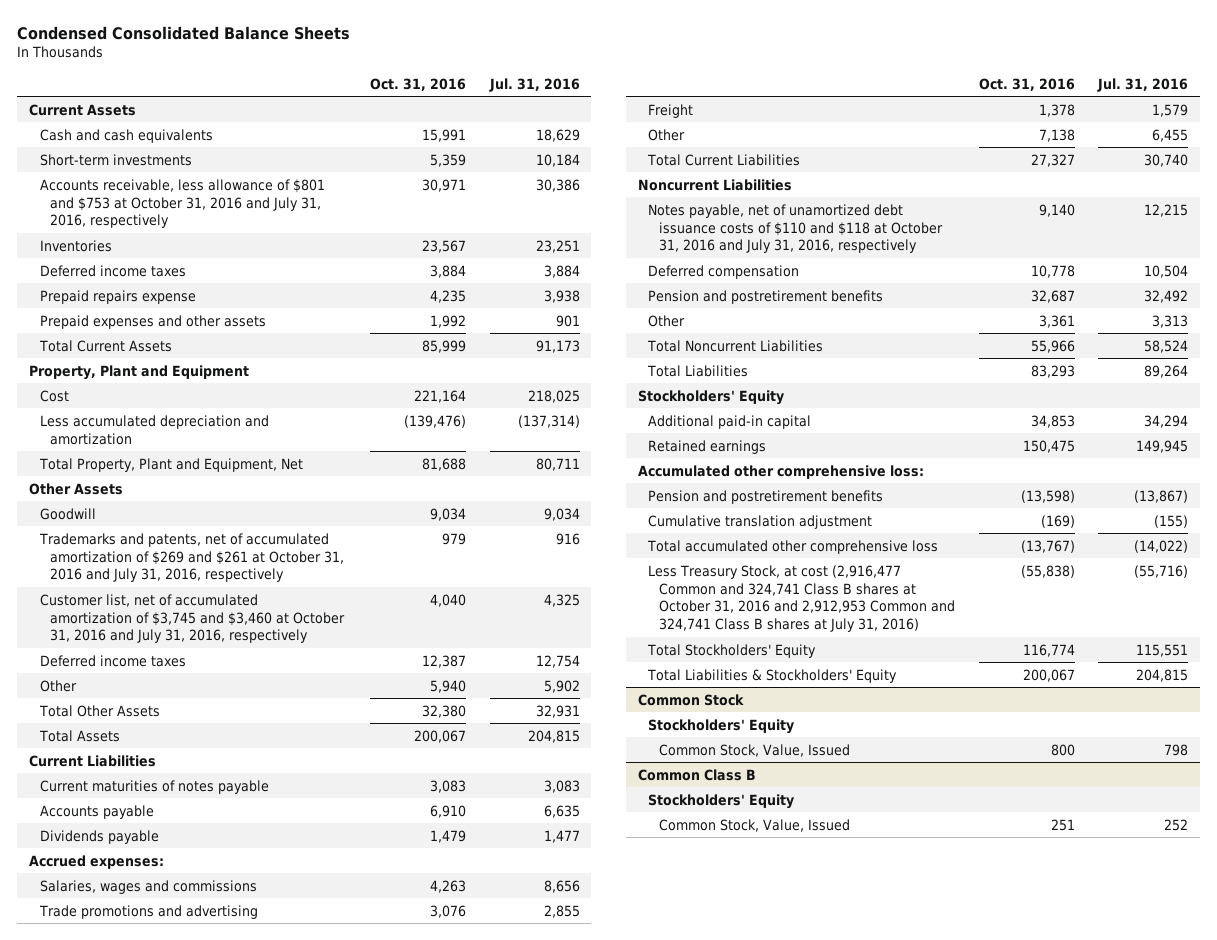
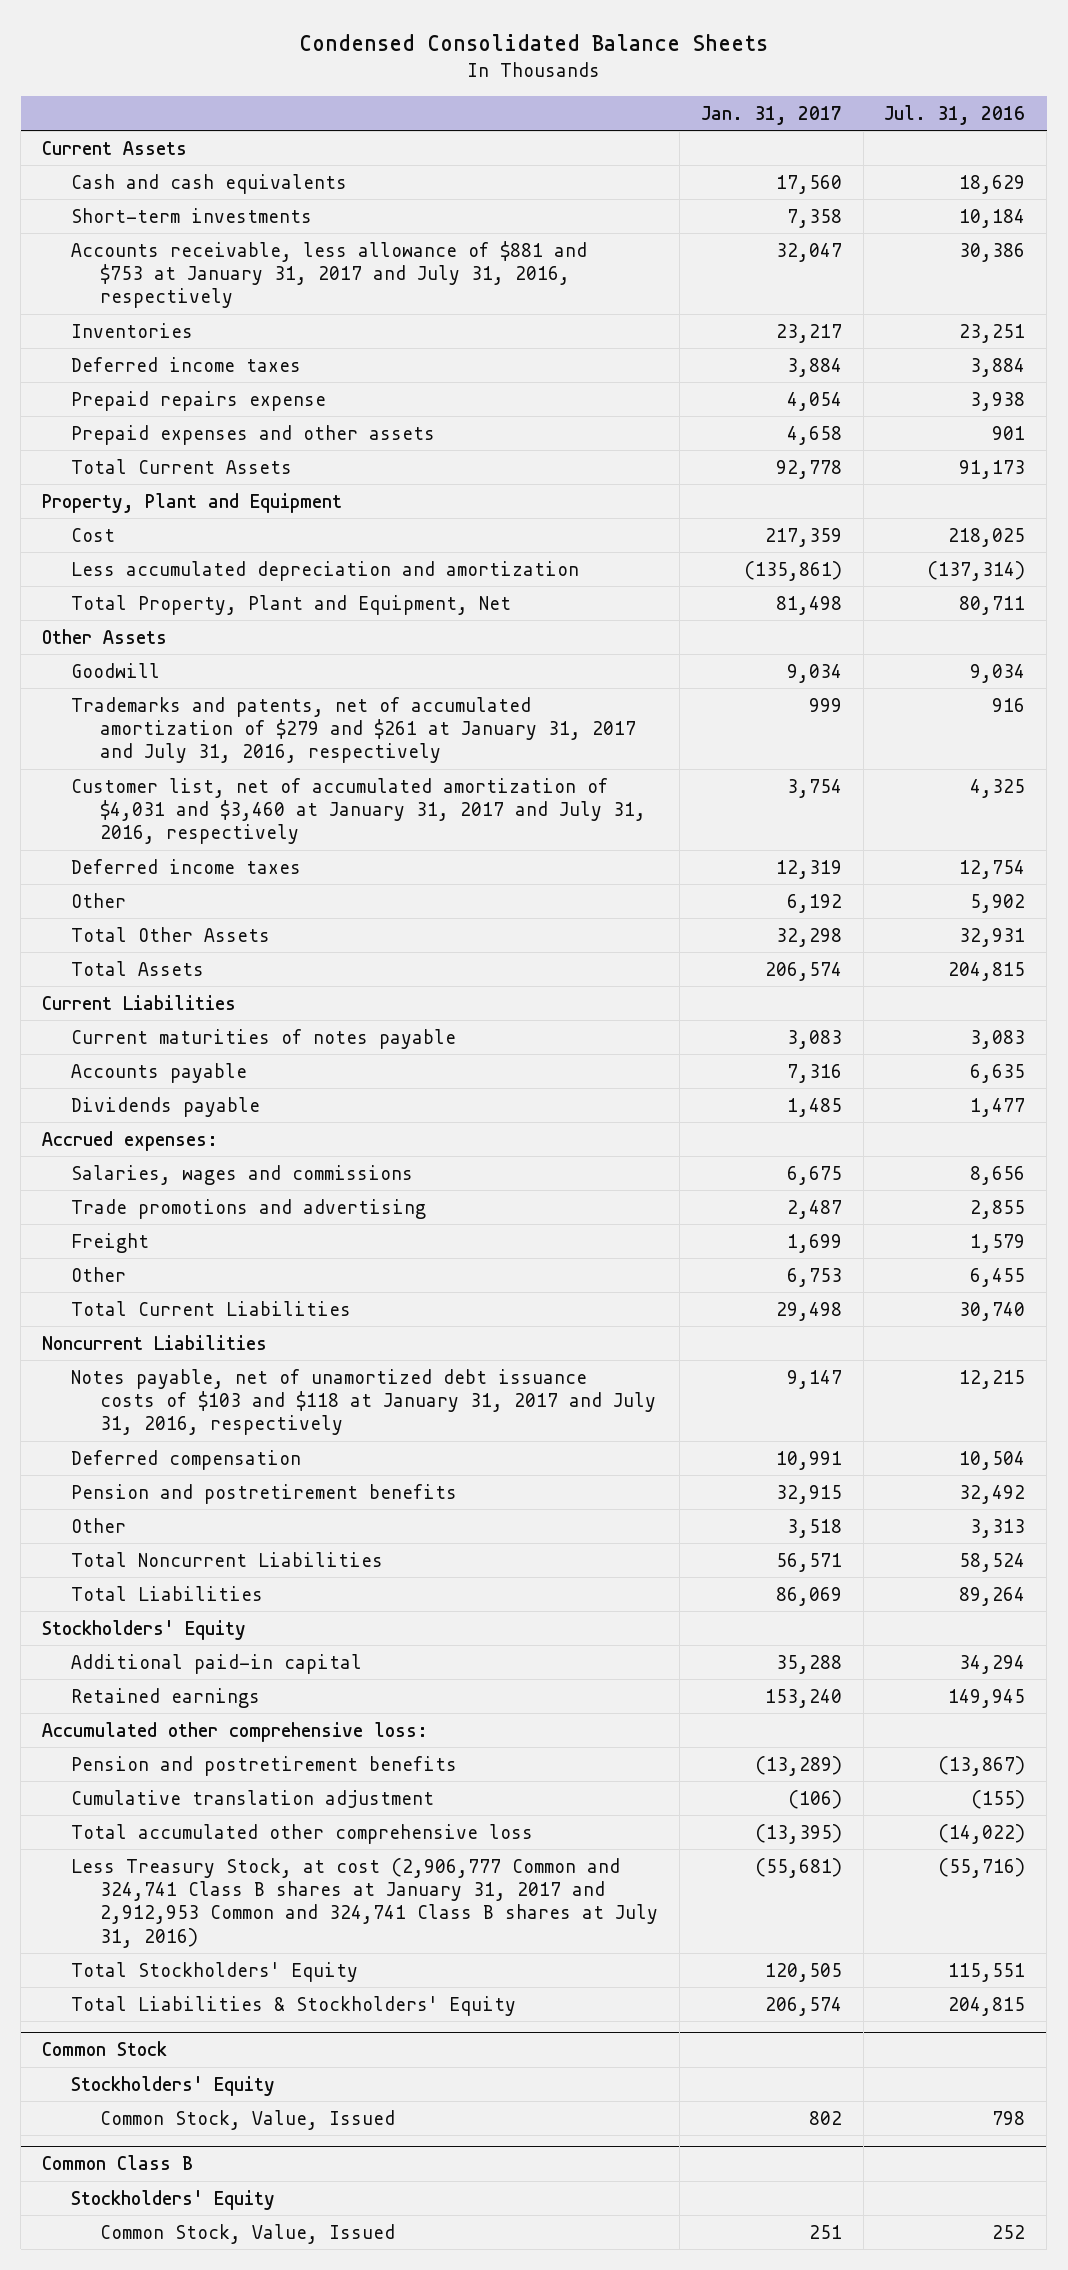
- | Oct. 31, 2016 | Jul. 31, 2016
+ | Jan. 31, 2017 | Jul. 31, 2016
- Accounts receivable, less allowance of $801 and $753 at October 31, 2016 and July 31, 2016, respectively | 30,971 | 30,386
+ Accounts receivable, less allowance of $881 and $753 at January 31, 2017 and July 31, 2016, respectively | 32,047 | 30,386
- Trademarks and patents, net of accumulated amortization of $269 and $261 at October 31, 2016 and July 31, 2016, respectively | 979 | 916
- Customer list, net of accumulated amortization of $3,745 and $3,460 at October 31, 2016 and July 31, 2016, respectively | 4,040 | 4,325
+ Trademarks and patents, net of accumulated amortization of $279 and $261 at January 31, 2017 and July 31, 2016, respectively | 999 | 916
+ Customer list, net of accumulated amortization of $4,031 and $3,460 at January 31, 2017 and July 31, 2016, respectively | 3,754 | 4,325
- Notes payable, net of unamortized debt issuance costs of $110 and $118 at October 31, 2016 and July 31, 2016, respectively | 9,140 | 12,215
+ Notes payable, net of unamortized debt issuance costs of $103 and $118 at January 31, 2017 and July 31, 2016, respectively | 9,147 | 12,215
- Less Treasury Stock, at cost (2,916,477 Common and 324,741 Class B shares at October 31, 2016 and 2,912,953 Common and 324,741 Class B shares at July 31, 2016) | (55,838) | (55,716)
+ Less Treasury Stock, at cost (2,906,777 Common and 324,741 Class B shares at January 31, 2017 and 2,912,953 Common and 324,741 Class B shares at July 31, 2016) | (55,681) | (55,716)

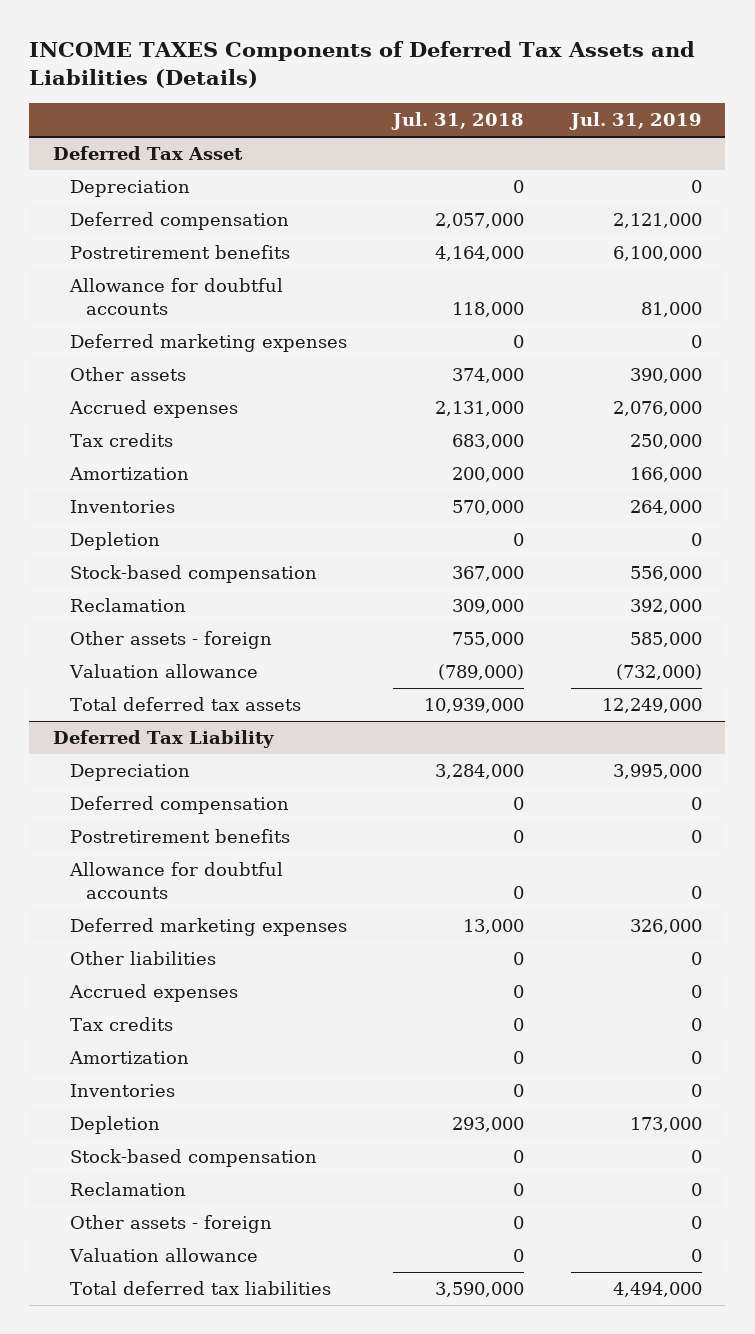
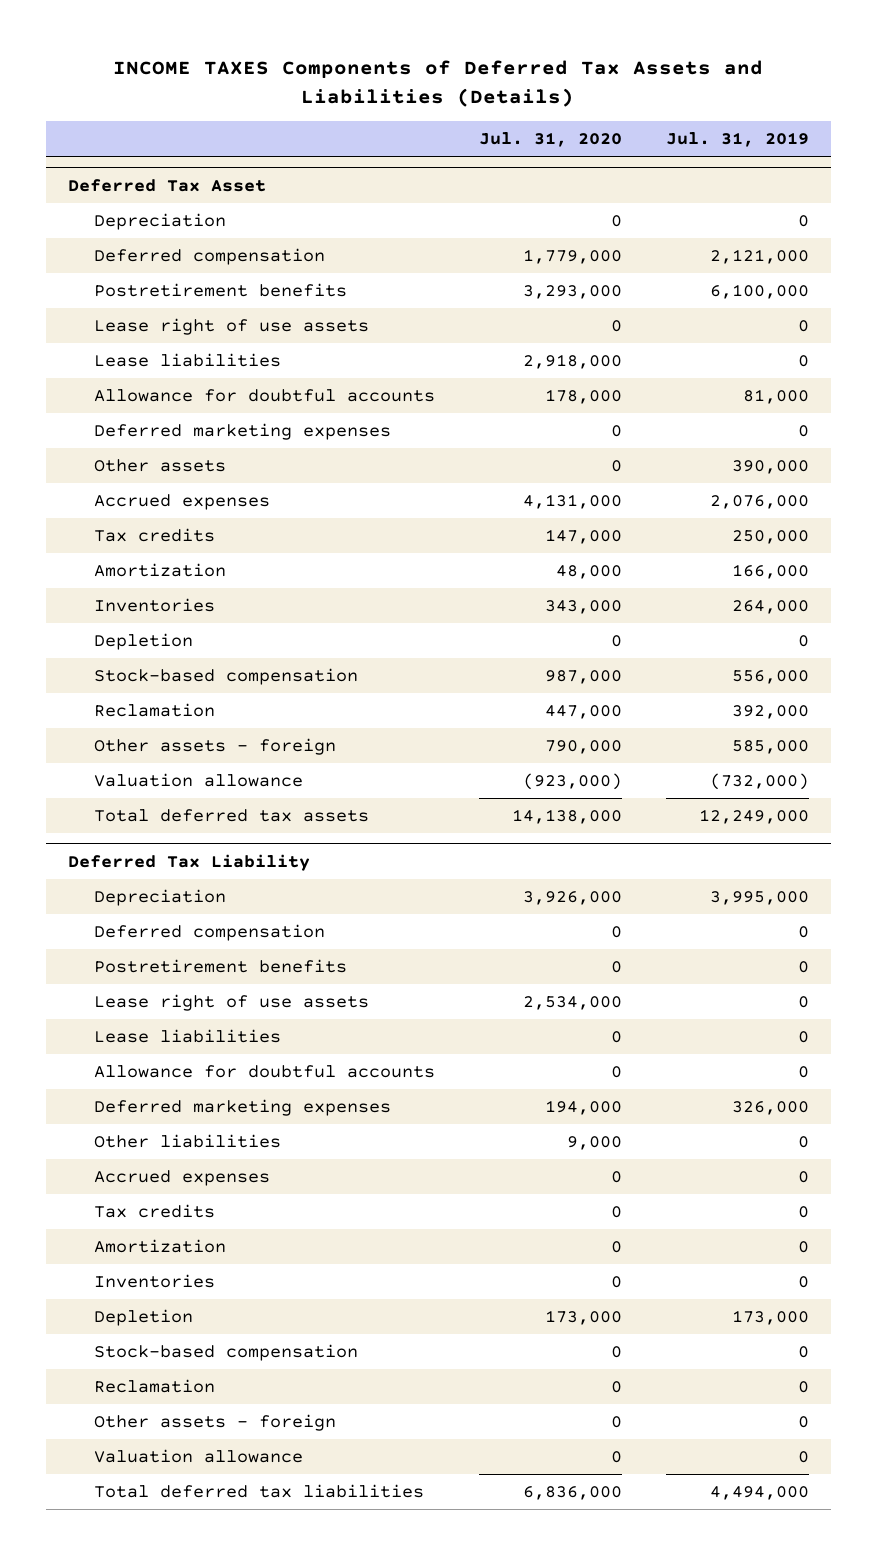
- | Jul. 31, 2018 | Jul. 31, 2019
+ | Jul. 31, 2020 | Jul. 31, 2019
@ Deferred Tax Asset
+ Lease right of use assets | 0 | 0
+ Lease liabilities | 2,918,000 | 0
@ Deferred Tax Liability
+ Lease right of use assets | 2,534,000 | 0
+ Lease liabilities | 0 | 0

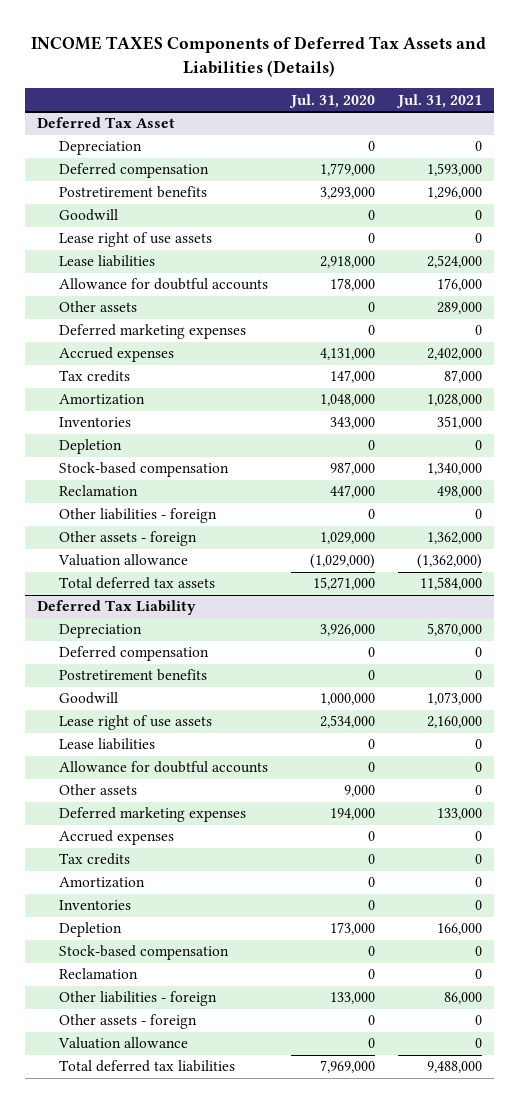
- | Jul. 31, 2020 | Jul. 31, 2019
+ | Jul. 31, 2020 | Jul. 31, 2021
@ Deferred Tax Asset
+ Goodwill | 0 | 0
moved down: Deferred marketing expenses | 0 | 0
- Amortization | 48,000 | 166,000
+ Amortization | 1,048,000 | 1,028,000
- Other assets - foreign | 790,000 | 585,000
- Valuation allowance | (923,000) | (732,000)
- Total deferred tax assets | 14,138,000 | 12,249,000
+ Other liabilities - foreign | 0 | 0
+ Other assets - foreign | 1,029,000 | 1,362,000
+ Valuation allowance | (1,029,000) | (1,362,000)
+ Total deferred tax assets | 15,271,000 | 11,584,000
@ Deferred Tax Liability
+ Goodwill | 1,000,000 | 1,073,000
+ Other assets | 9,000 | 0
- Other liabilities | 9,000 | 0
+ Other liabilities - foreign | 133,000 | 86,000
- Total deferred tax liabilities | 6,836,000 | 4,494,000
+ Total deferred tax liabilities | 7,969,000 | 9,488,000

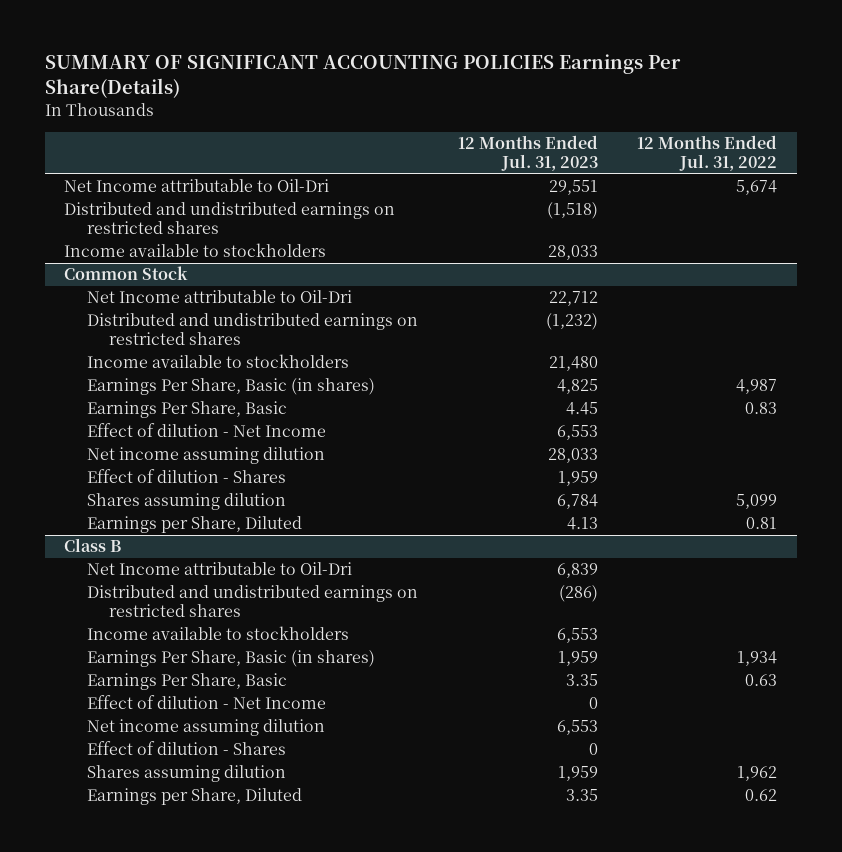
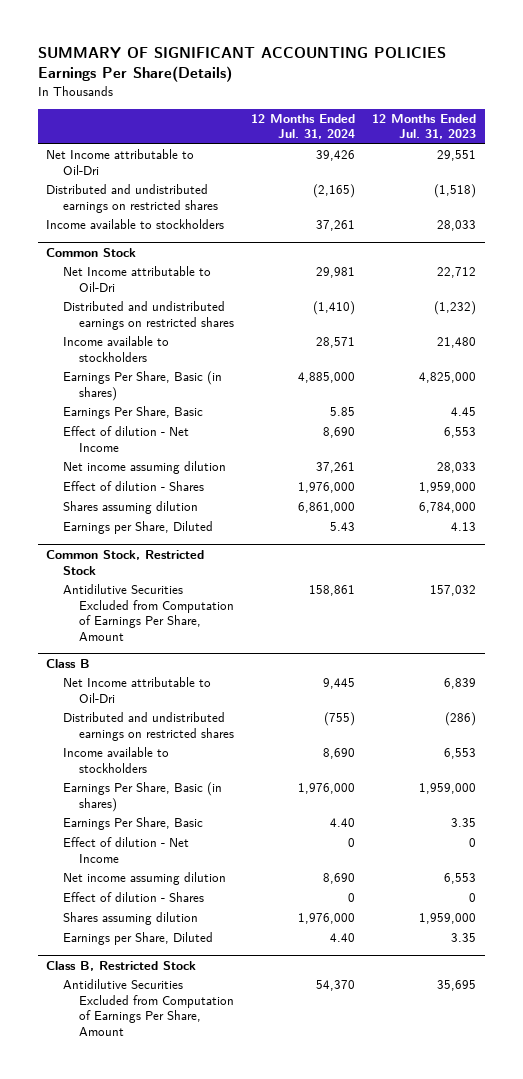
- | 12 Months Ended Jul. 31, 2023 | 12 Months Ended Jul. 31, 2022
+ | 12 Months Ended Jul. 31, 2024 | 12 Months Ended Jul. 31, 2023
@ Common Stock
- Earnings Per Share, Basic (in shares) | 4,825 | 4,987
+ Earnings Per Share, Basic (in shares) | 4,885,000 | 4,825,000
- Effect of dilution - Shares | 1,959 |
- Shares assuming dilution | 6,784 | 5,099
+ Effect of dilution - Shares | 1,976,000 | 1,959,000
+ Shares assuming dilution | 6,861,000 | 6,784,000
+ Common Stock, Restricted Stock
+ Antidilutive Securities Excluded from Computation of Earnings Per Share, Amount | 158,861 | 157,032
@ Class B
- Earnings Per Share, Basic (in shares) | 1,959 | 1,934
+ Earnings Per Share, Basic (in shares) | 1,976,000 | 1,959,000
- Shares assuming dilution | 1,959 | 1,962
+ Shares assuming dilution | 1,976,000 | 1,959,000
+ Class B, Restricted Stock
+ Antidilutive Securities Excluded from Computation of Earnings Per Share, Amount | 54,370 | 35,695

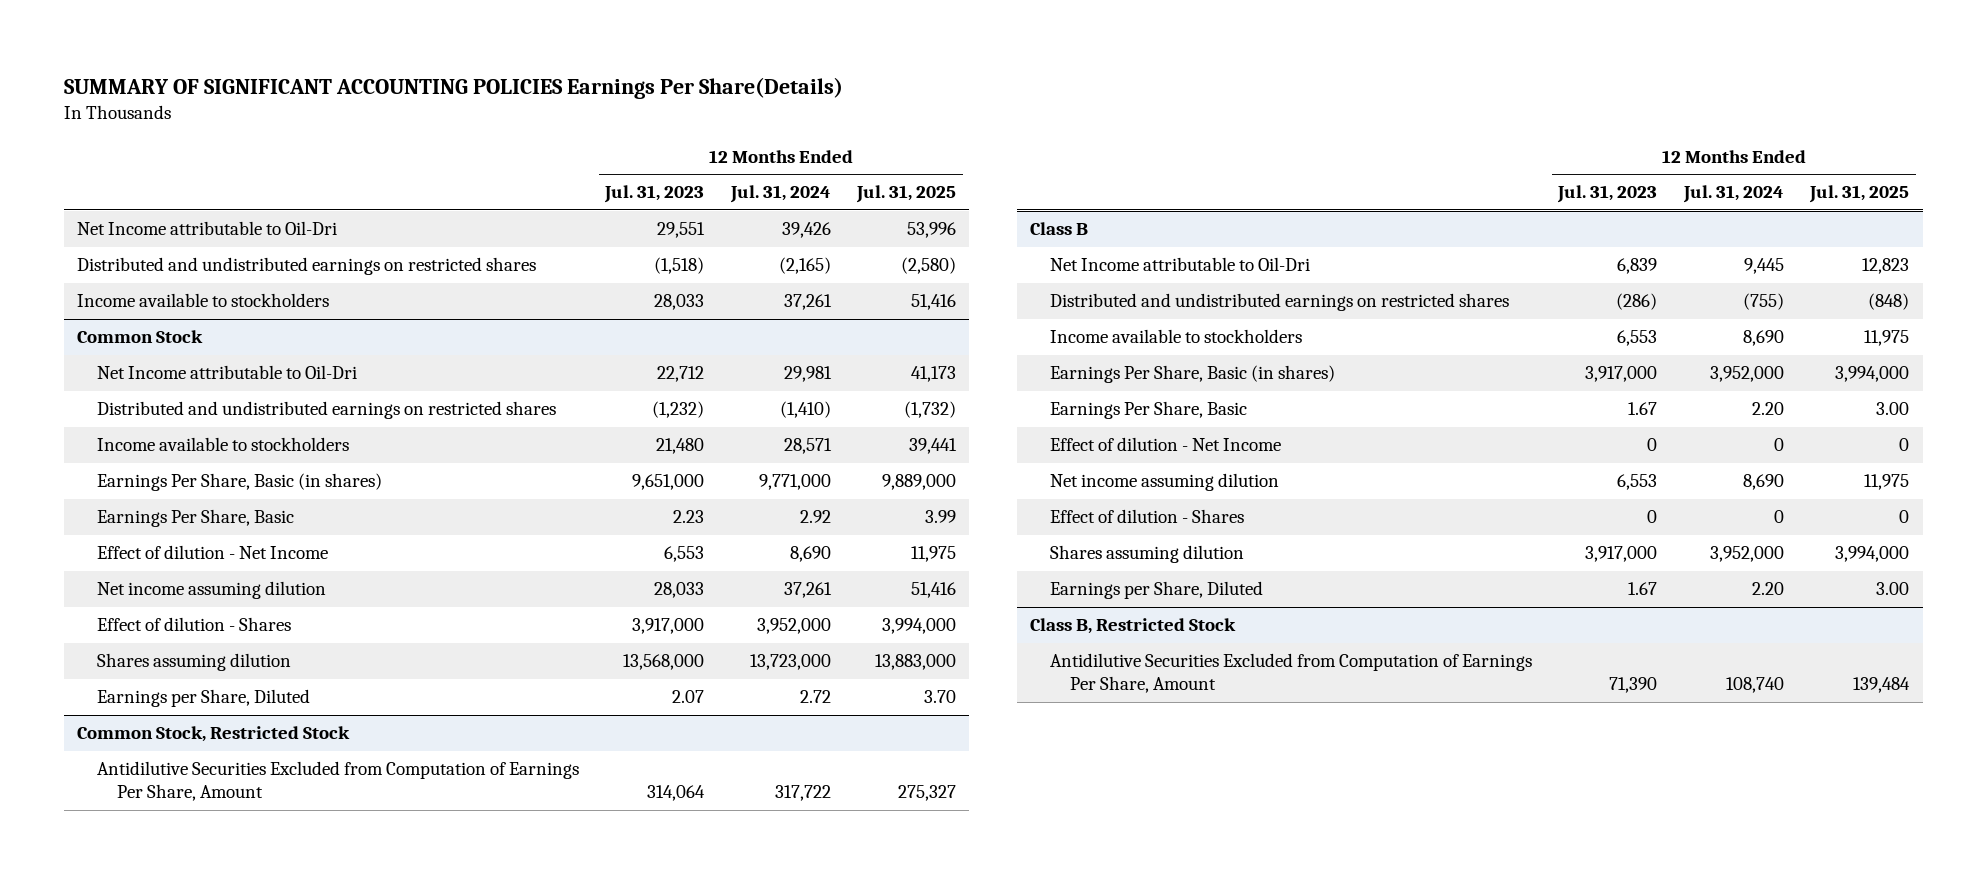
- | 12 Months Ended Jul. 31, 2024 | 12 Months Ended Jul. 31, 2023
+ | 12 Months Ended Jul. 31, 2023 | 12 Months Ended Jul. 31, 2024 | 12 Months Ended Jul. 31, 2025
@ Common Stock
- Earnings Per Share, Basic (in shares) | 4,885,000 | 4,825,000
- Earnings Per Share, Basic | 5.85 | 4.45
+ Earnings Per Share, Basic (in shares) | 9,651,000 | 9,771,000 | 9,889,000
+ Earnings Per Share, Basic | 2.23 | 2.92 | 3.99
- Effect of dilution - Shares | 1,976,000 | 1,959,000
- Shares assuming dilution | 6,861,000 | 6,784,000
- Earnings per Share, Diluted | 5.43 | 4.13
+ Effect of dilution - Shares | 3,917,000 | 3,952,000 | 3,994,000
+ Shares assuming dilution | 13,568,000 | 13,723,000 | 13,883,000
+ Earnings per Share, Diluted | 2.07 | 2.72 | 3.70
@ Common Stock, Restricted Stock
- Antidilutive Securities Excluded from Computation of Earnings Per Share, Amount | 158,861 | 157,032
+ Antidilutive Securities Excluded from Computation of Earnings Per Share, Amount | 314,064 | 317,722 | 275,327
@ Class B
- Earnings Per Share, Basic (in shares) | 1,976,000 | 1,959,000
- Earnings Per Share, Basic | 4.40 | 3.35
+ Earnings Per Share, Basic (in shares) | 3,917,000 | 3,952,000 | 3,994,000
+ Earnings Per Share, Basic | 1.67 | 2.20 | 3.00
- Shares assuming dilution | 1,976,000 | 1,959,000
- Earnings per Share, Diluted | 4.40 | 3.35
+ Shares assuming dilution | 3,917,000 | 3,952,000 | 3,994,000
+ Earnings per Share, Diluted | 1.67 | 2.20 | 3.00
@ Class B, Restricted Stock
- Antidilutive Securities Excluded from Computation of Earnings Per Share, Amount | 54,370 | 35,695
+ Antidilutive Securities Excluded from Computation of Earnings Per Share, Amount | 71,390 | 108,740 | 139,484

